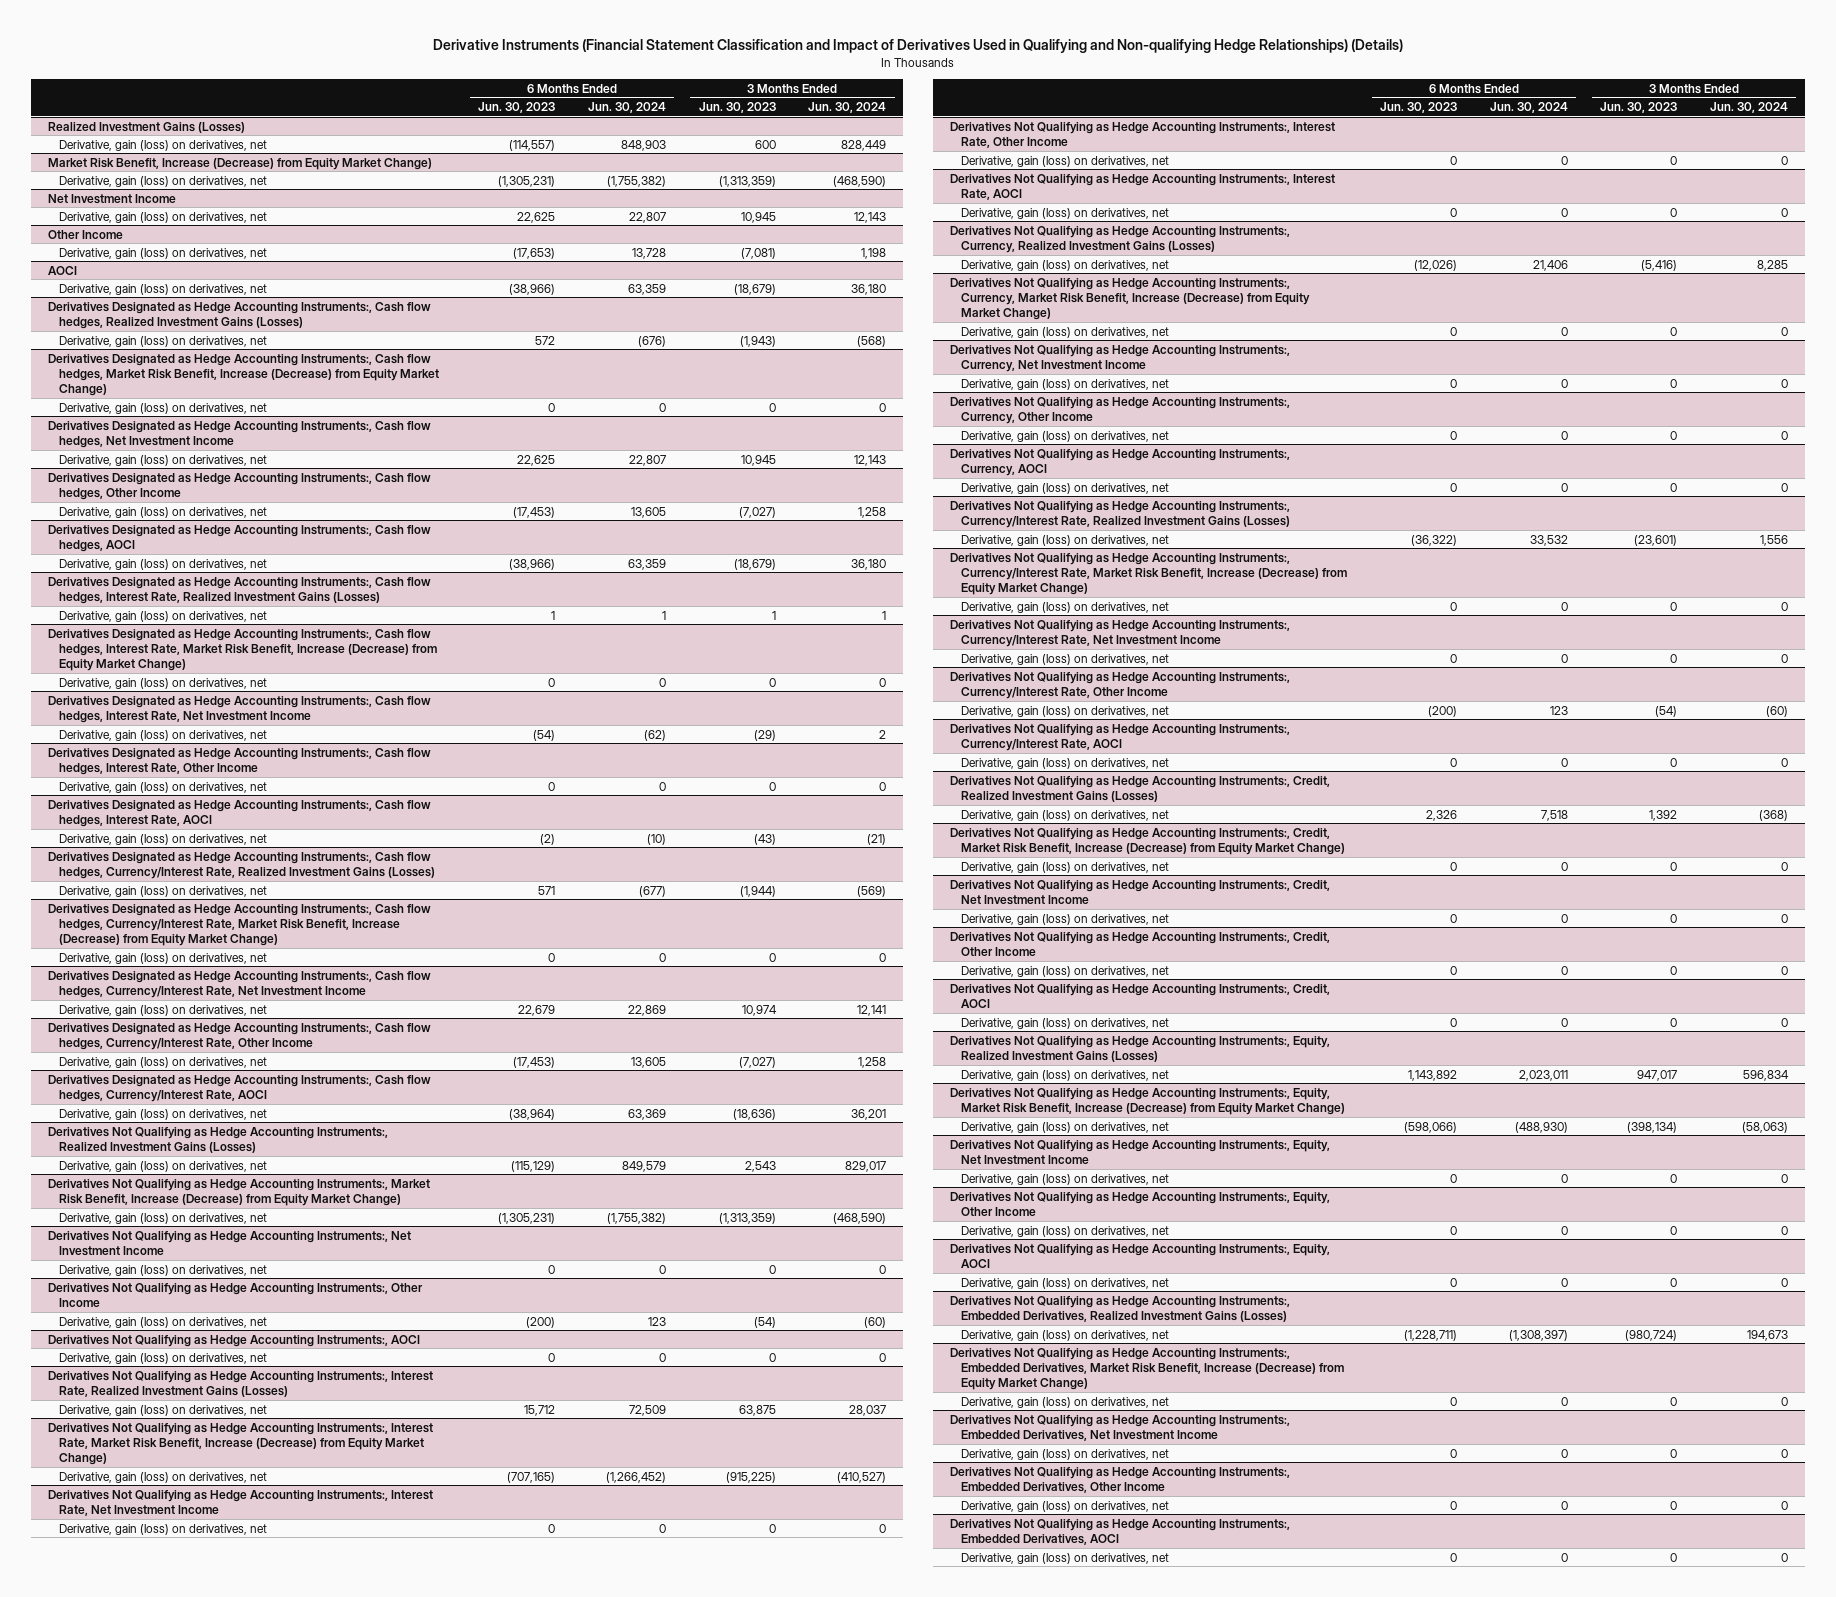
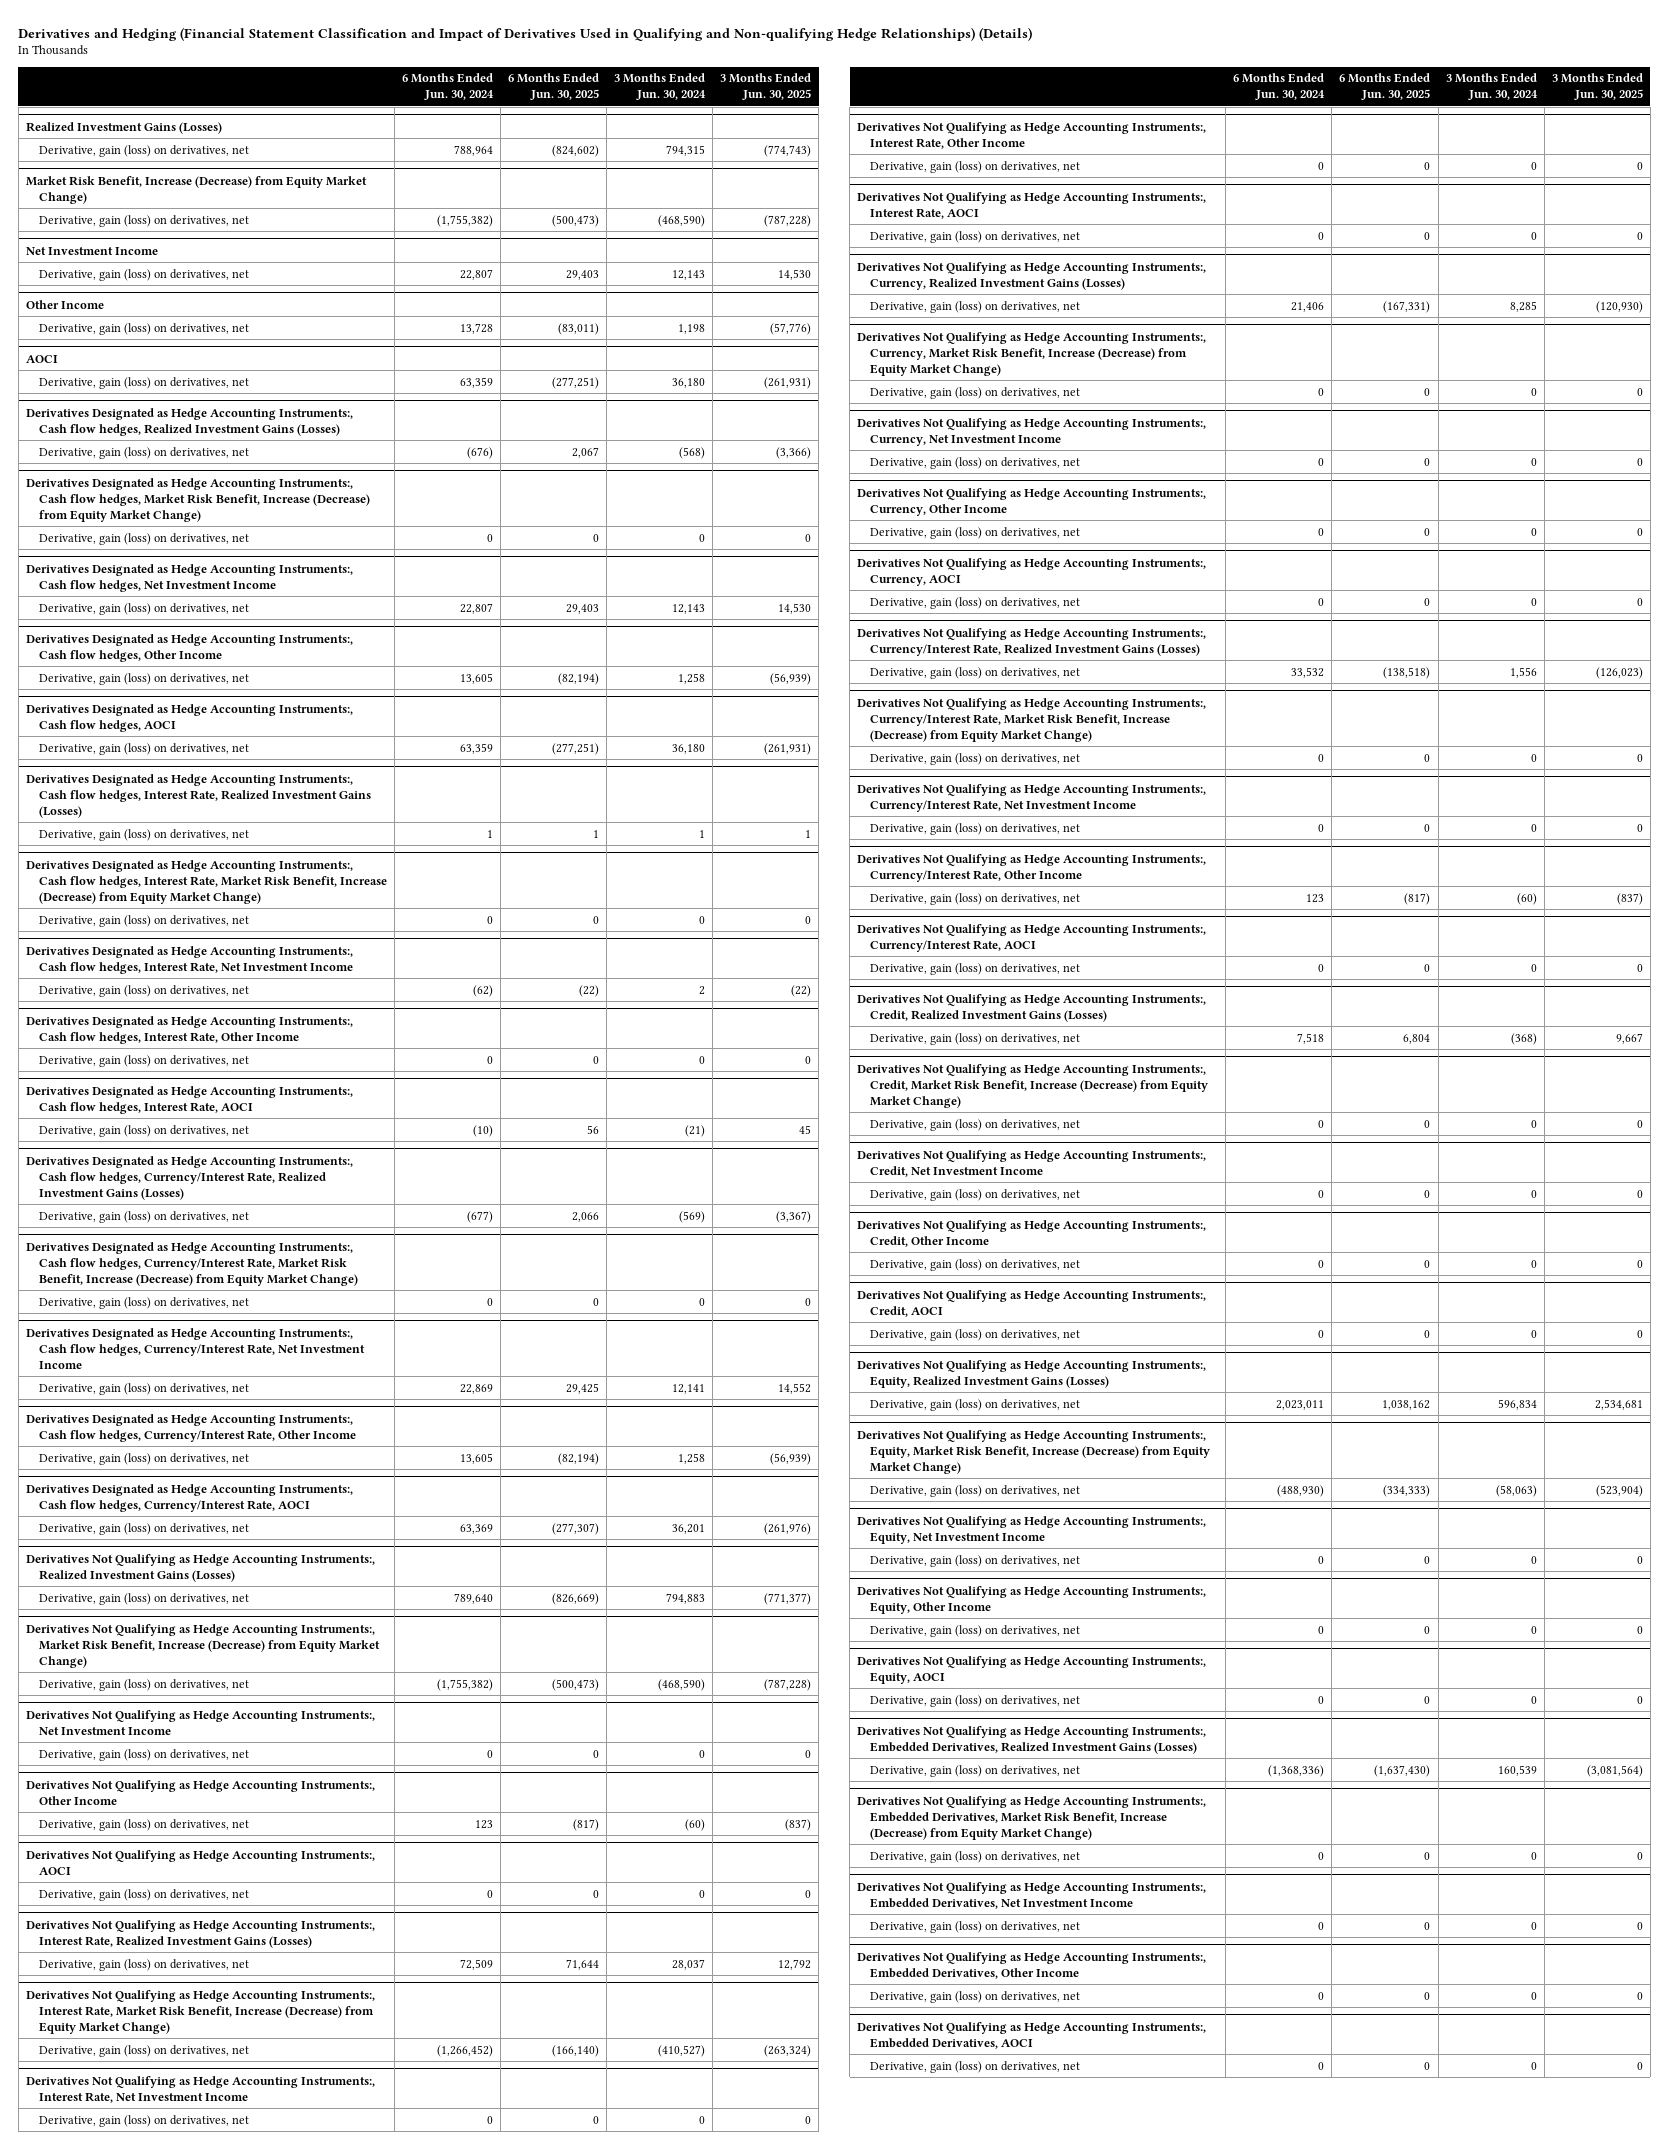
- Derivative Instruments (Financial Statement Classification and Impact of Derivatives Used in Qualifying and Non-qualifying Hedge Relationships) (Details)
+ Derivatives and Hedging (Financial Statement Classification and Impact of Derivatives Used in Qualifying and Non-qualifying Hedge Relationships) (Details)
- | 6 Months Ended Jun. 30, 2023 | 6 Months Ended Jun. 30, 2024 | 3 Months Ended Jun. 30, 2023 | 3 Months Ended Jun. 30, 2024
+ | 6 Months Ended Jun. 30, 2024 | 6 Months Ended Jun. 30, 2025 | 3 Months Ended Jun. 30, 2024 | 3 Months Ended Jun. 30, 2025
@ Realized Investment Gains (Losses)
- Derivative, gain (loss) on derivatives, net | (114,557) | 848,903 | 600 | 828,449
+ Derivative, gain (loss) on derivatives, net | 788,964 | (824,602) | 794,315 | (774,743)
@ Derivatives Not Qualifying as Hedge Accounting Instruments:, Realized Investment Gains (Losses)
- Derivative, gain (loss) on derivatives, net | (115,129) | 849,579 | 2,543 | 829,017
+ Derivative, gain (loss) on derivatives, net | 789,640 | (826,669) | 794,883 | (771,377)
@ Derivatives Not Qualifying as Hedge Accounting Instruments:, Embedded Derivatives, Realized Investment Gains (Losses)
- Derivative, gain (loss) on derivatives, net | (1,228,711) | (1,308,397) | (980,724) | 194,673
+ Derivative, gain (loss) on derivatives, net | (1,368,336) | (1,637,430) | 160,539 | (3,081,564)

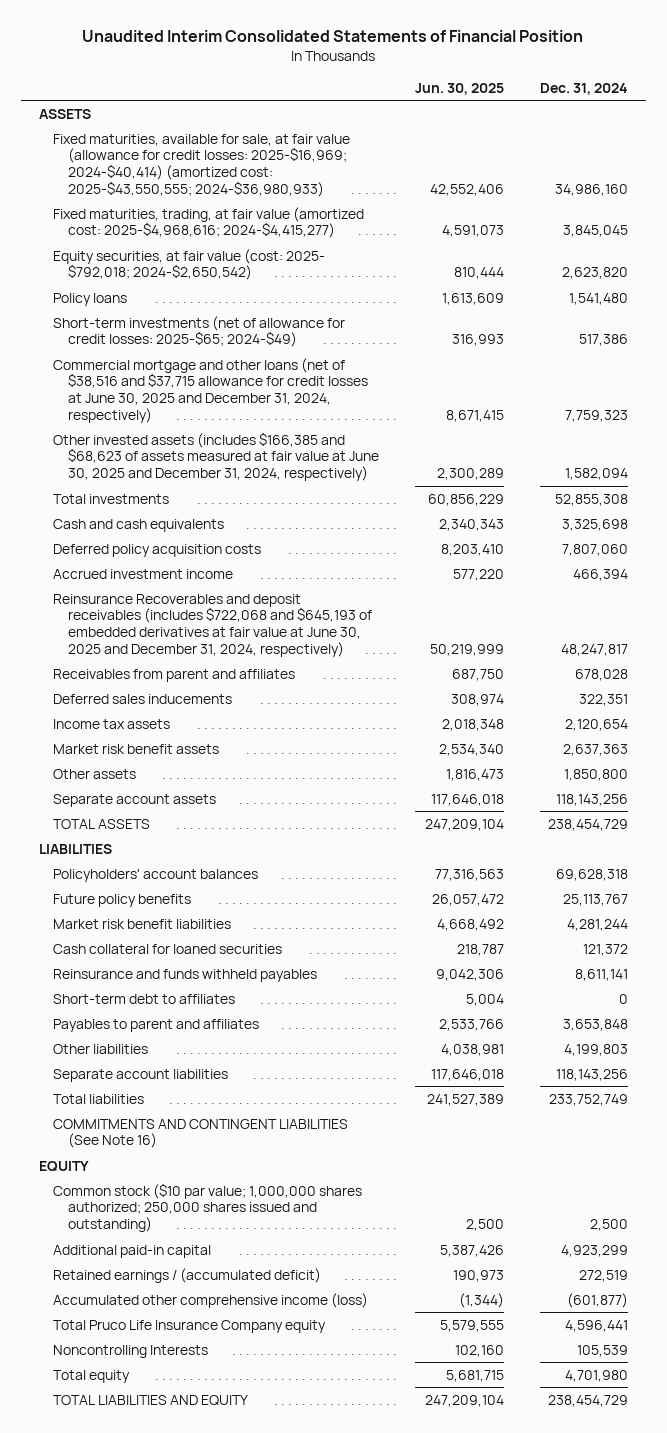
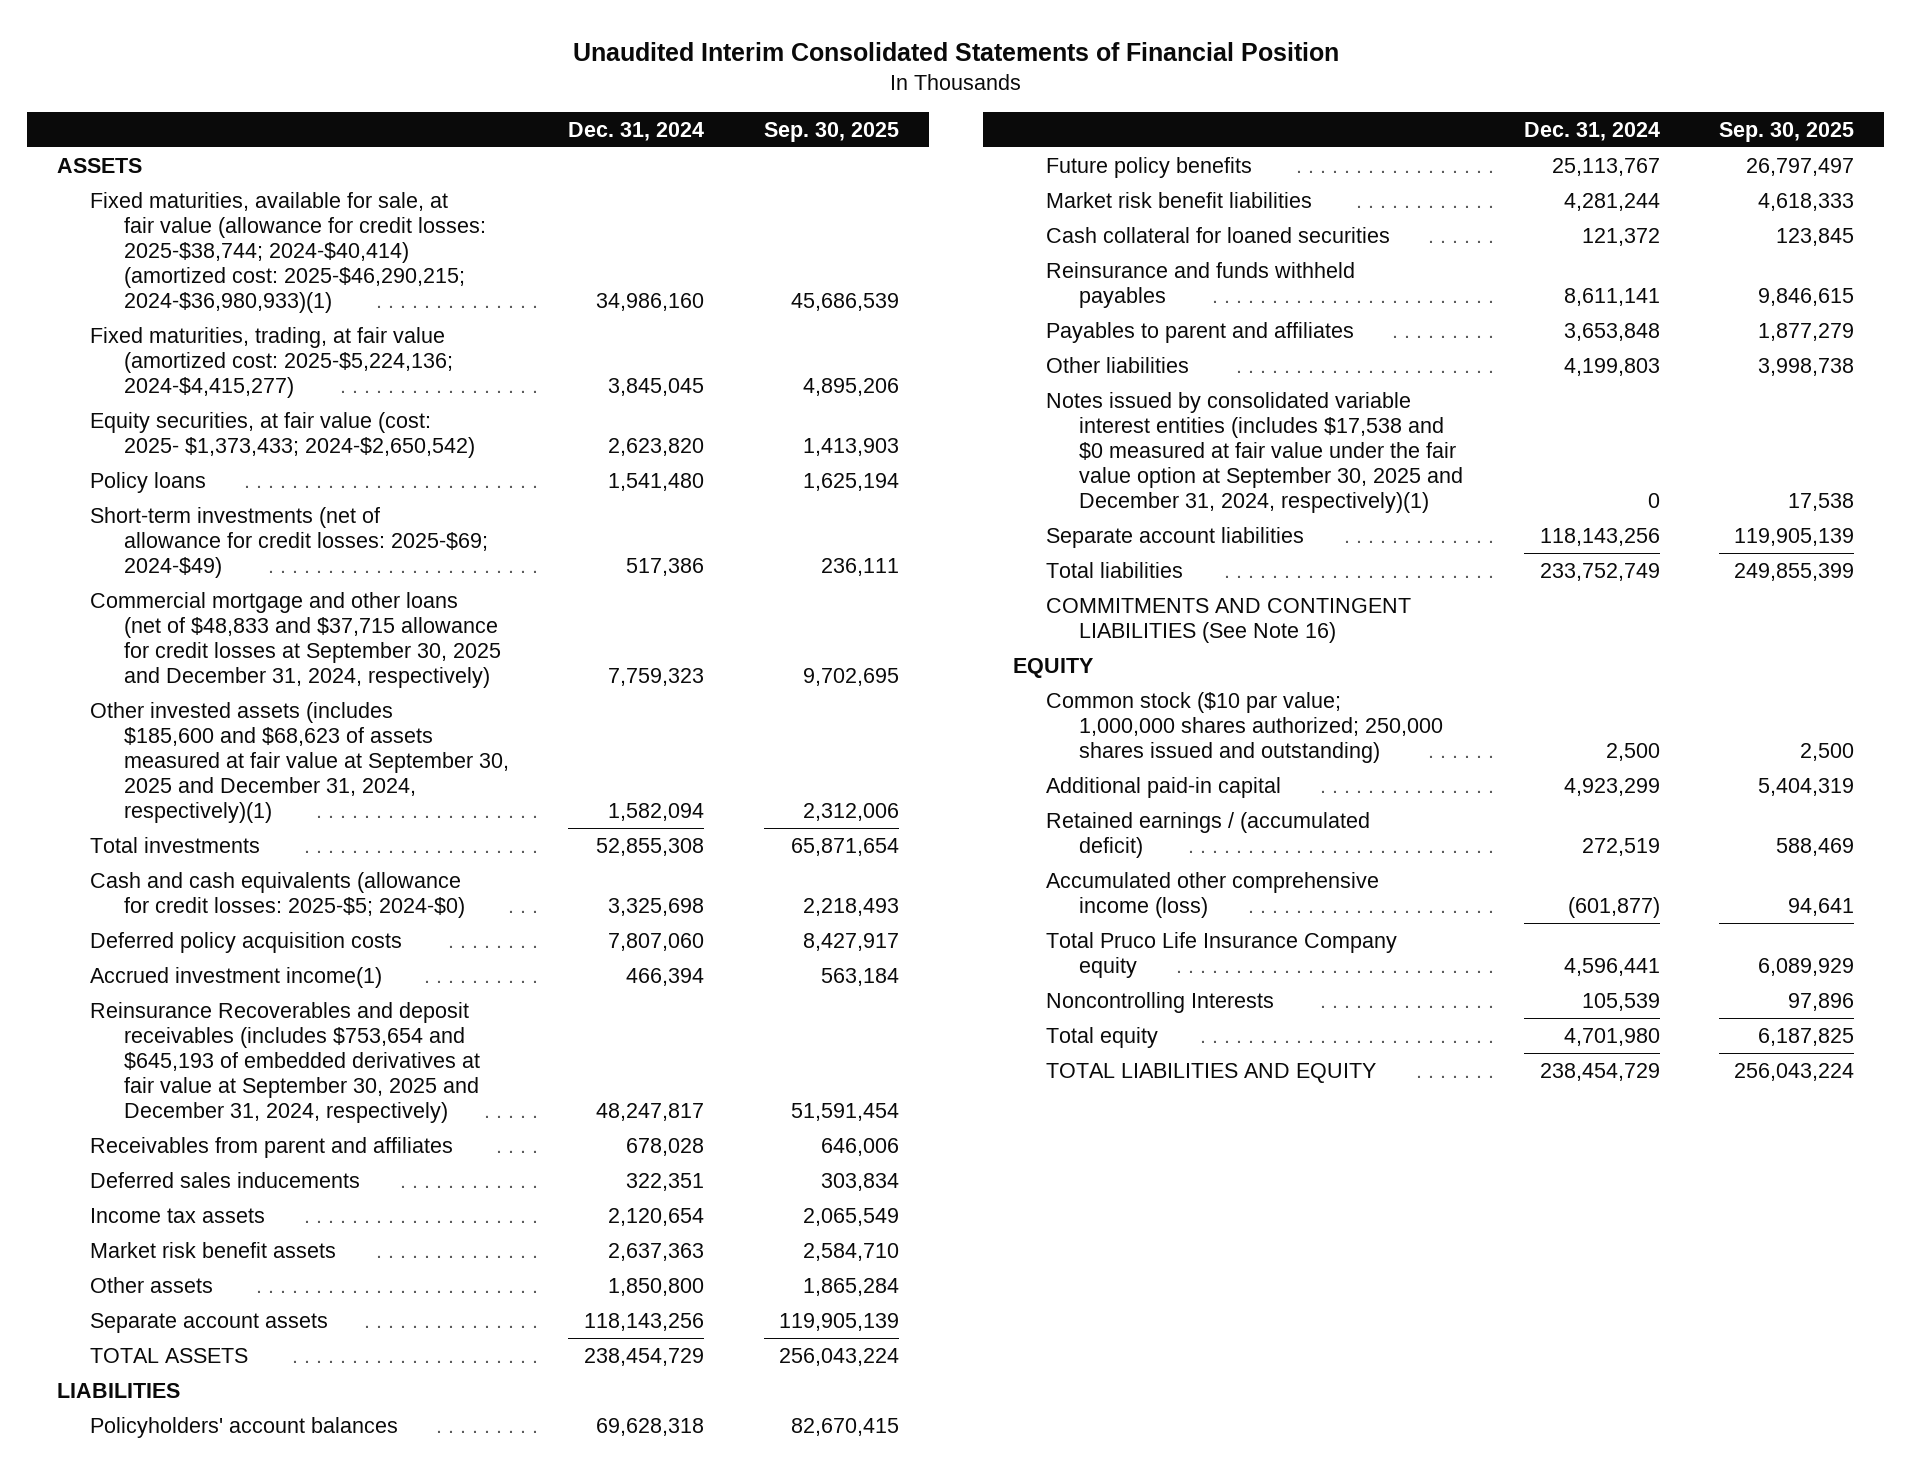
- | Jun. 30, 2025 | Dec. 31, 2024
+ | Dec. 31, 2024 | Sep. 30, 2025
- Fixed maturities, available for sale, at fair value (allowance for credit losses: 2025-$16,969; 2024-$40,414) (amortized cost: 2025-$43,550,555; 2024-$36,980,933) | 42,552,406 | 34,986,160
- Fixed maturities, trading, at fair value (amortized cost: 2025-$4,968,616; 2024-$4,415,277) | 4,591,073 | 3,845,045
- Equity securities, at fair value (cost: 2025- $792,018; 2024-$2,650,542) | 810,444 | 2,623,820
+ Fixed maturities, available for sale, at fair value (allowance for credit losses: 2025-$38,744; 2024-$40,414) (amortized cost: 2025-$46,290,215; 2024-$36,980,933)(1) | 34,986,160 | 45,686,539
+ Fixed maturities, trading, at fair value (amortized cost: 2025-$5,224,136; 2024-$4,415,277) | 3,845,045 | 4,895,206
+ Equity securities, at fair value (cost: 2025- $1,373,433; 2024-$2,650,542) | 2,623,820 | 1,413,903
- Short-term investments (net of allowance for credit losses: 2025-$65; 2024-$49) | 316,993 | 517,386
- Commercial mortgage and other loans (net of $38,516 and $37,715 allowance for credit losses at June 30, 2025 and December 31, 2024, respectively) | 8,671,415 | 7,759,323
- Other invested assets (includes $166,385 and $68,623 of assets measured at fair value at June 30, 2025 and December 31, 2024, respectively) | 2,300,289 | 1,582,094
+ Short-term investments (net of allowance for credit losses: 2025-$69; 2024-$49) | 517,386 | 236,111
+ Commercial mortgage and other loans (net of $48,833 and $37,715 allowance for credit losses at September 30, 2025 and December 31, 2024, respectively) | 7,759,323 | 9,702,695
+ Other invested assets (includes $185,600 and $68,623 of assets measured at fair value at September 30, 2025 and December 31, 2024, respectively)(1) | 1,582,094 | 2,312,006
- Cash and cash equivalents | 2,340,343 | 3,325,698
+ Cash and cash equivalents (allowance for credit losses: 2025-$5; 2024-$0) | 3,325,698 | 2,218,493
- Accrued investment income | 577,220 | 466,394
- Reinsurance Recoverables and deposit receivables (includes $722,068 and $645,193 of embedded derivatives at fair value at June 30, 2025 and December 31, 2024, respectively) | 50,219,999 | 48,247,817
+ Accrued investment income(1) | 466,394 | 563,184
+ Reinsurance Recoverables and deposit receivables (includes $753,654 and $645,193 of embedded derivatives at fair value at September 30, 2025 and December 31, 2024, respectively) | 48,247,817 | 51,591,454
- Short-term debt to affiliates | 5,004 | 0
+ Notes issued by consolidated variable interest entities (includes $17,538 and $0 measured at fair value under the fair value option at September 30, 2025 and December 31, 2024, respectively)(1) | 0 | 17,538

